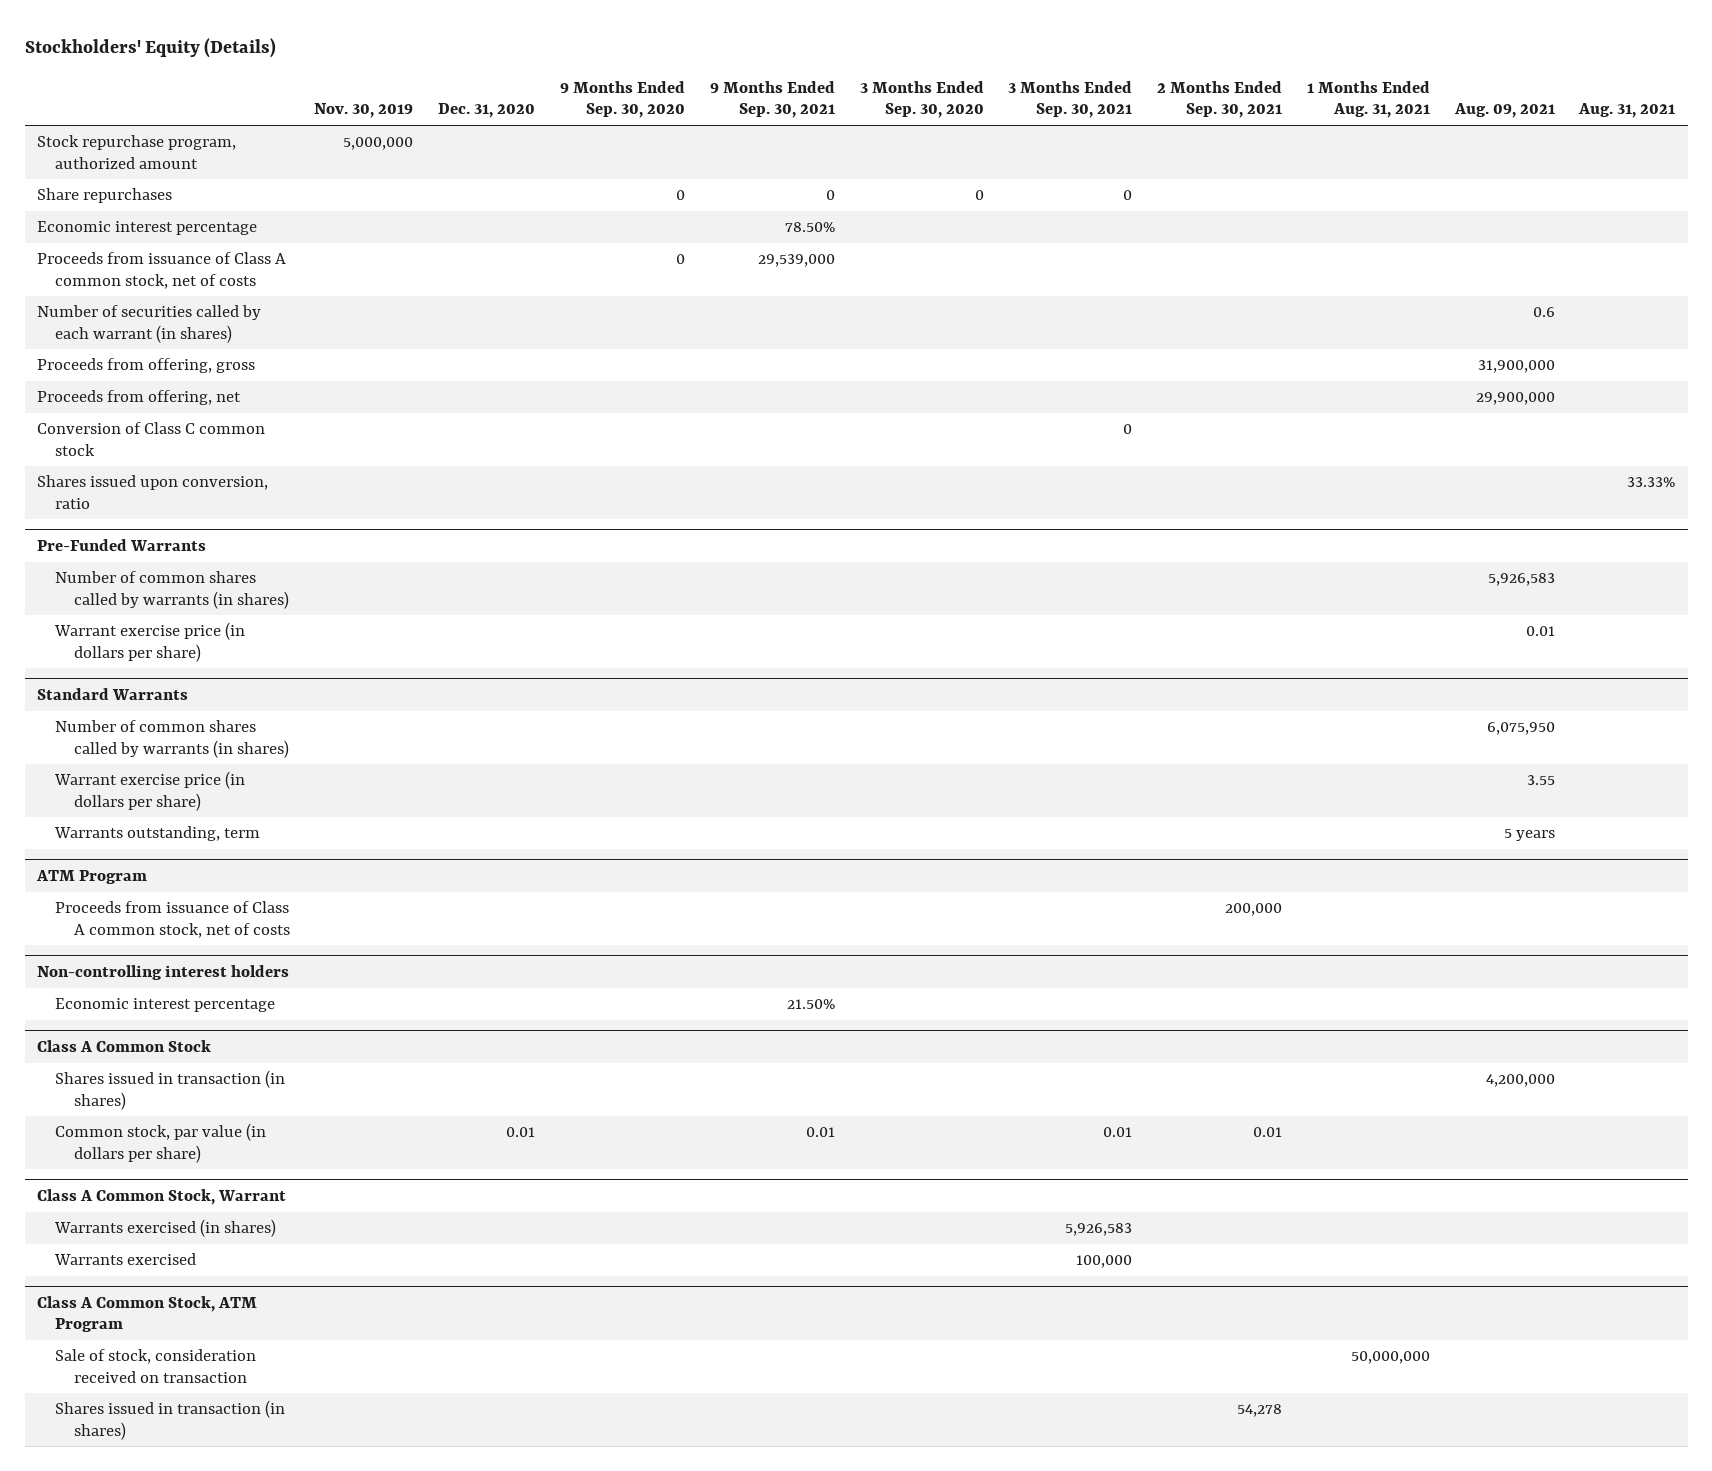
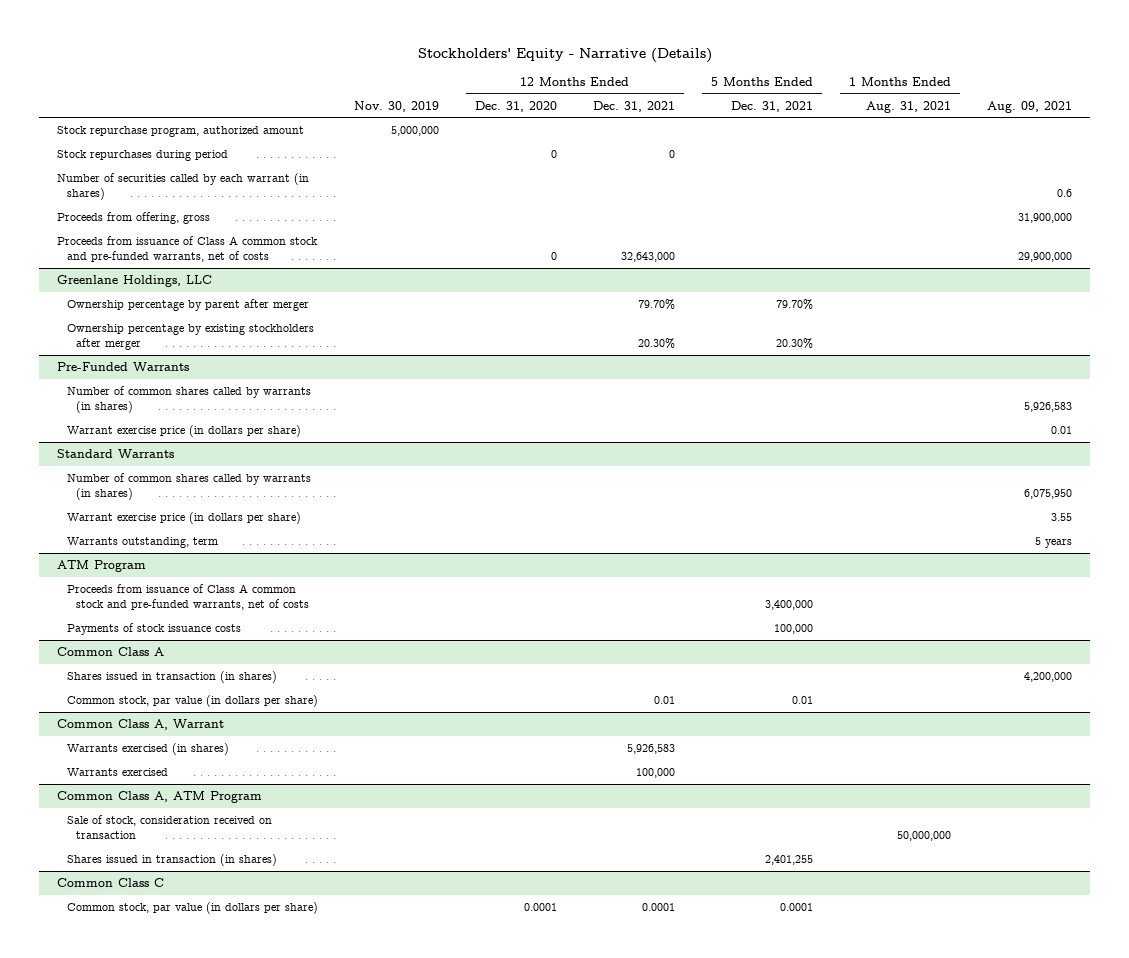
- Stockholders' Equity (Details)
+ Stockholders' Equity - Narrative (Details)
- | Nov. 30, 2019 | Dec. 31, 2020 | 9 Months Ended Sep. 30, 2020 | 9 Months Ended Sep. 30, 2021 | 3 Months Ended Sep. 30, 2020 | 3 Months Ended Sep. 30, 2021 | 2 Months Ended Sep. 30, 2021 | 1 Months Ended Aug. 31, 2021 | Aug. 09, 2021 | Aug. 31, 2021
+ | Nov. 30, 2019 | 12 Months Ended Dec. 31, 2020 | 12 Months Ended Dec. 31, 2021 | 5 Months Ended Dec. 31, 2021 | 1 Months Ended Aug. 31, 2021 | Aug. 09, 2021
- Share repurchases | | | 0 | 0 | 0 | 0 | | | |
- Economic interest percentage | | | | 78.50% | | | | | |
- Proceeds from issuance of Class A common stock, net of costs | | | 0 | 29,539,000 | | | | | |
+ Stock repurchases during period | | 0 | 0 | | |
- Proceeds from offering, net | | | | | | | | | 29,900,000 |
- Conversion of Class C common stock | | | | | | 0 | | | |
- Shares issued upon conversion, ratio | | | | | | | | | | 33.33%
+ Proceeds from issuance of Class A common stock and pre-funded warrants, net of costs | | 0 | 32,643,000 | | | 29,900,000
+ Greenlane Holdings, LLC
+ Ownership percentage by parent after merger | | | 79.70% | 79.70% | |
+ Ownership percentage by existing stockholders after merger | | | 20.30% | 20.30% | |
@ ATM Program
- Proceeds from issuance of Class A common stock, net of costs | | | | | | | 200,000 | | |
- Non-controlling interest holders
- Economic interest percentage | | | | 21.50% | | | | | |
- Class A Common Stock
@ ATM Program
+ Proceeds from issuance of Class A common stock and pre-funded warrants, net of costs | | | | 3,400,000 | |
+ Payments of stock issuance costs | | | | 100,000 | |
+ Common Class A
- Class A Common Stock, Warrant
+ Common Class A, Warrant
- Class A Common Stock, ATM Program
+ Common Class A, ATM Program
+ Common Class C
+ Common stock, par value (in dollars per share) | | 0.0001 | 0.0001 | 0.0001 | |

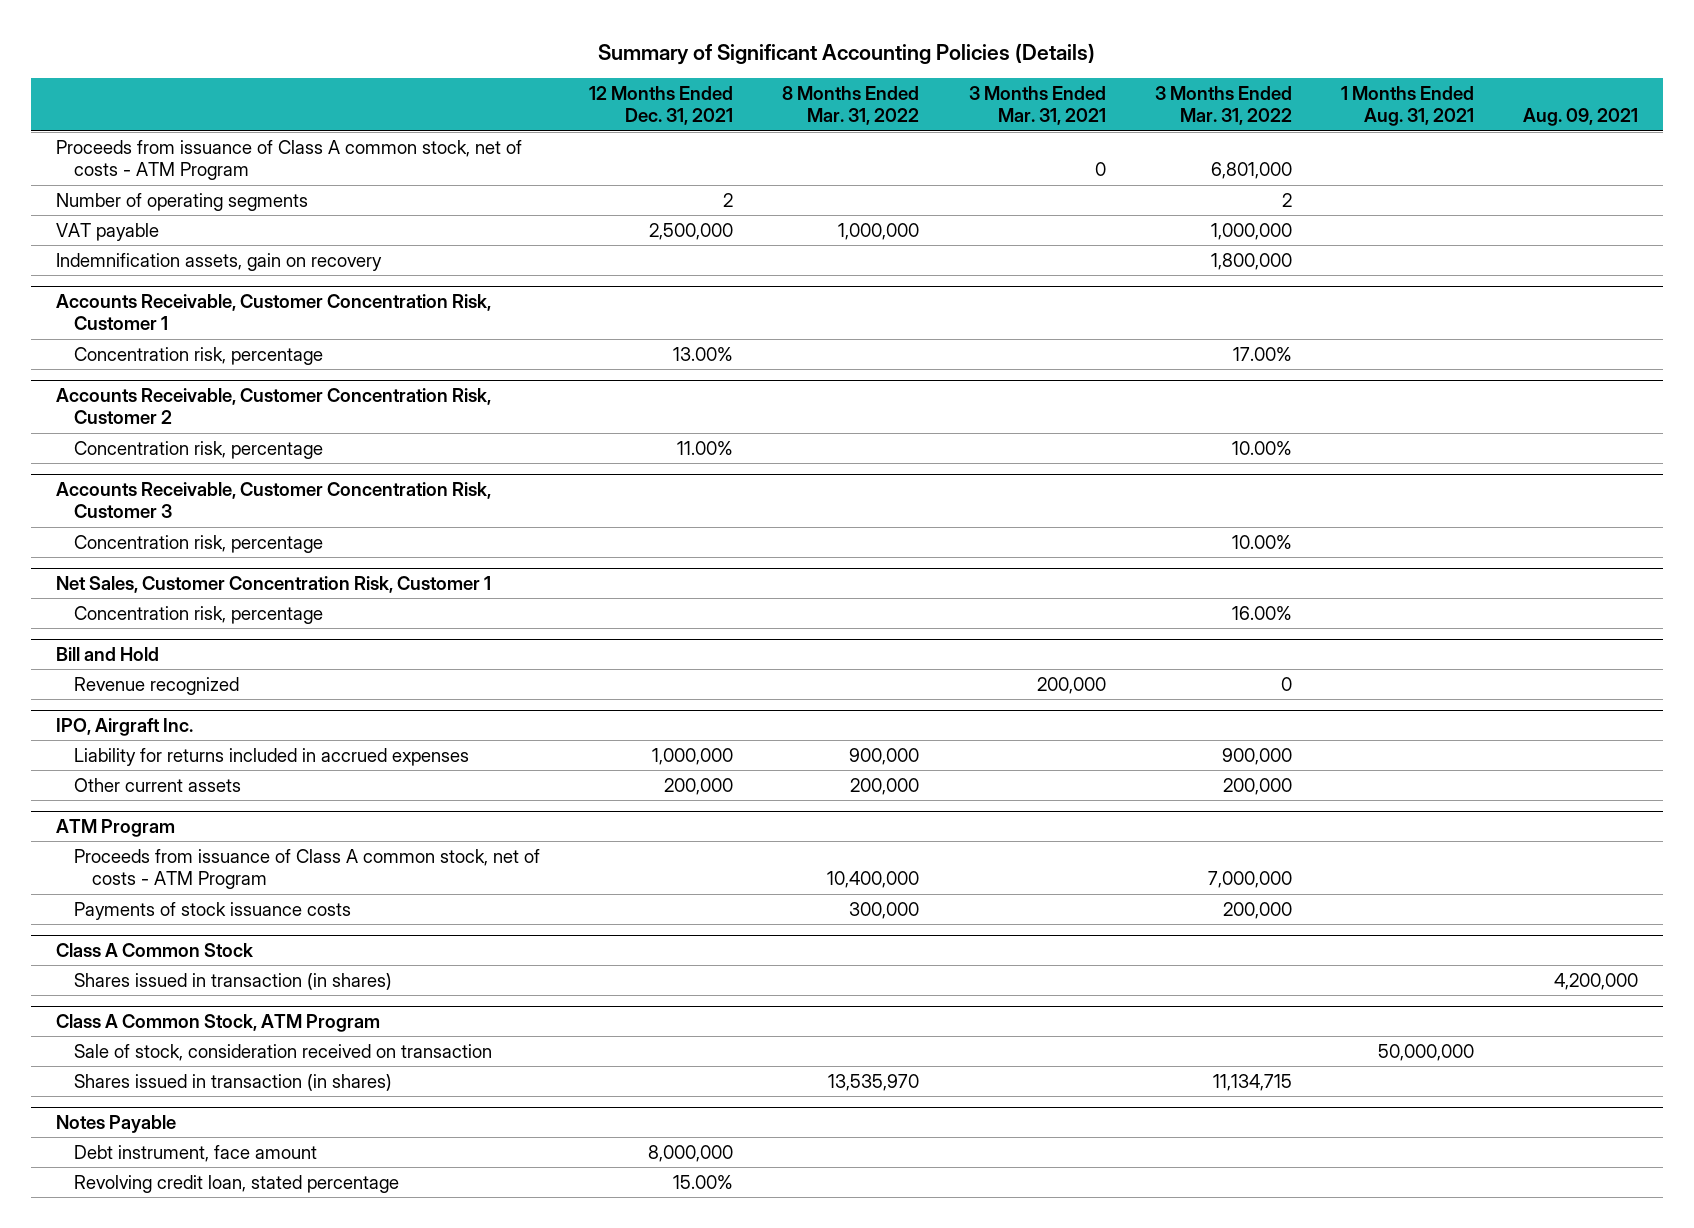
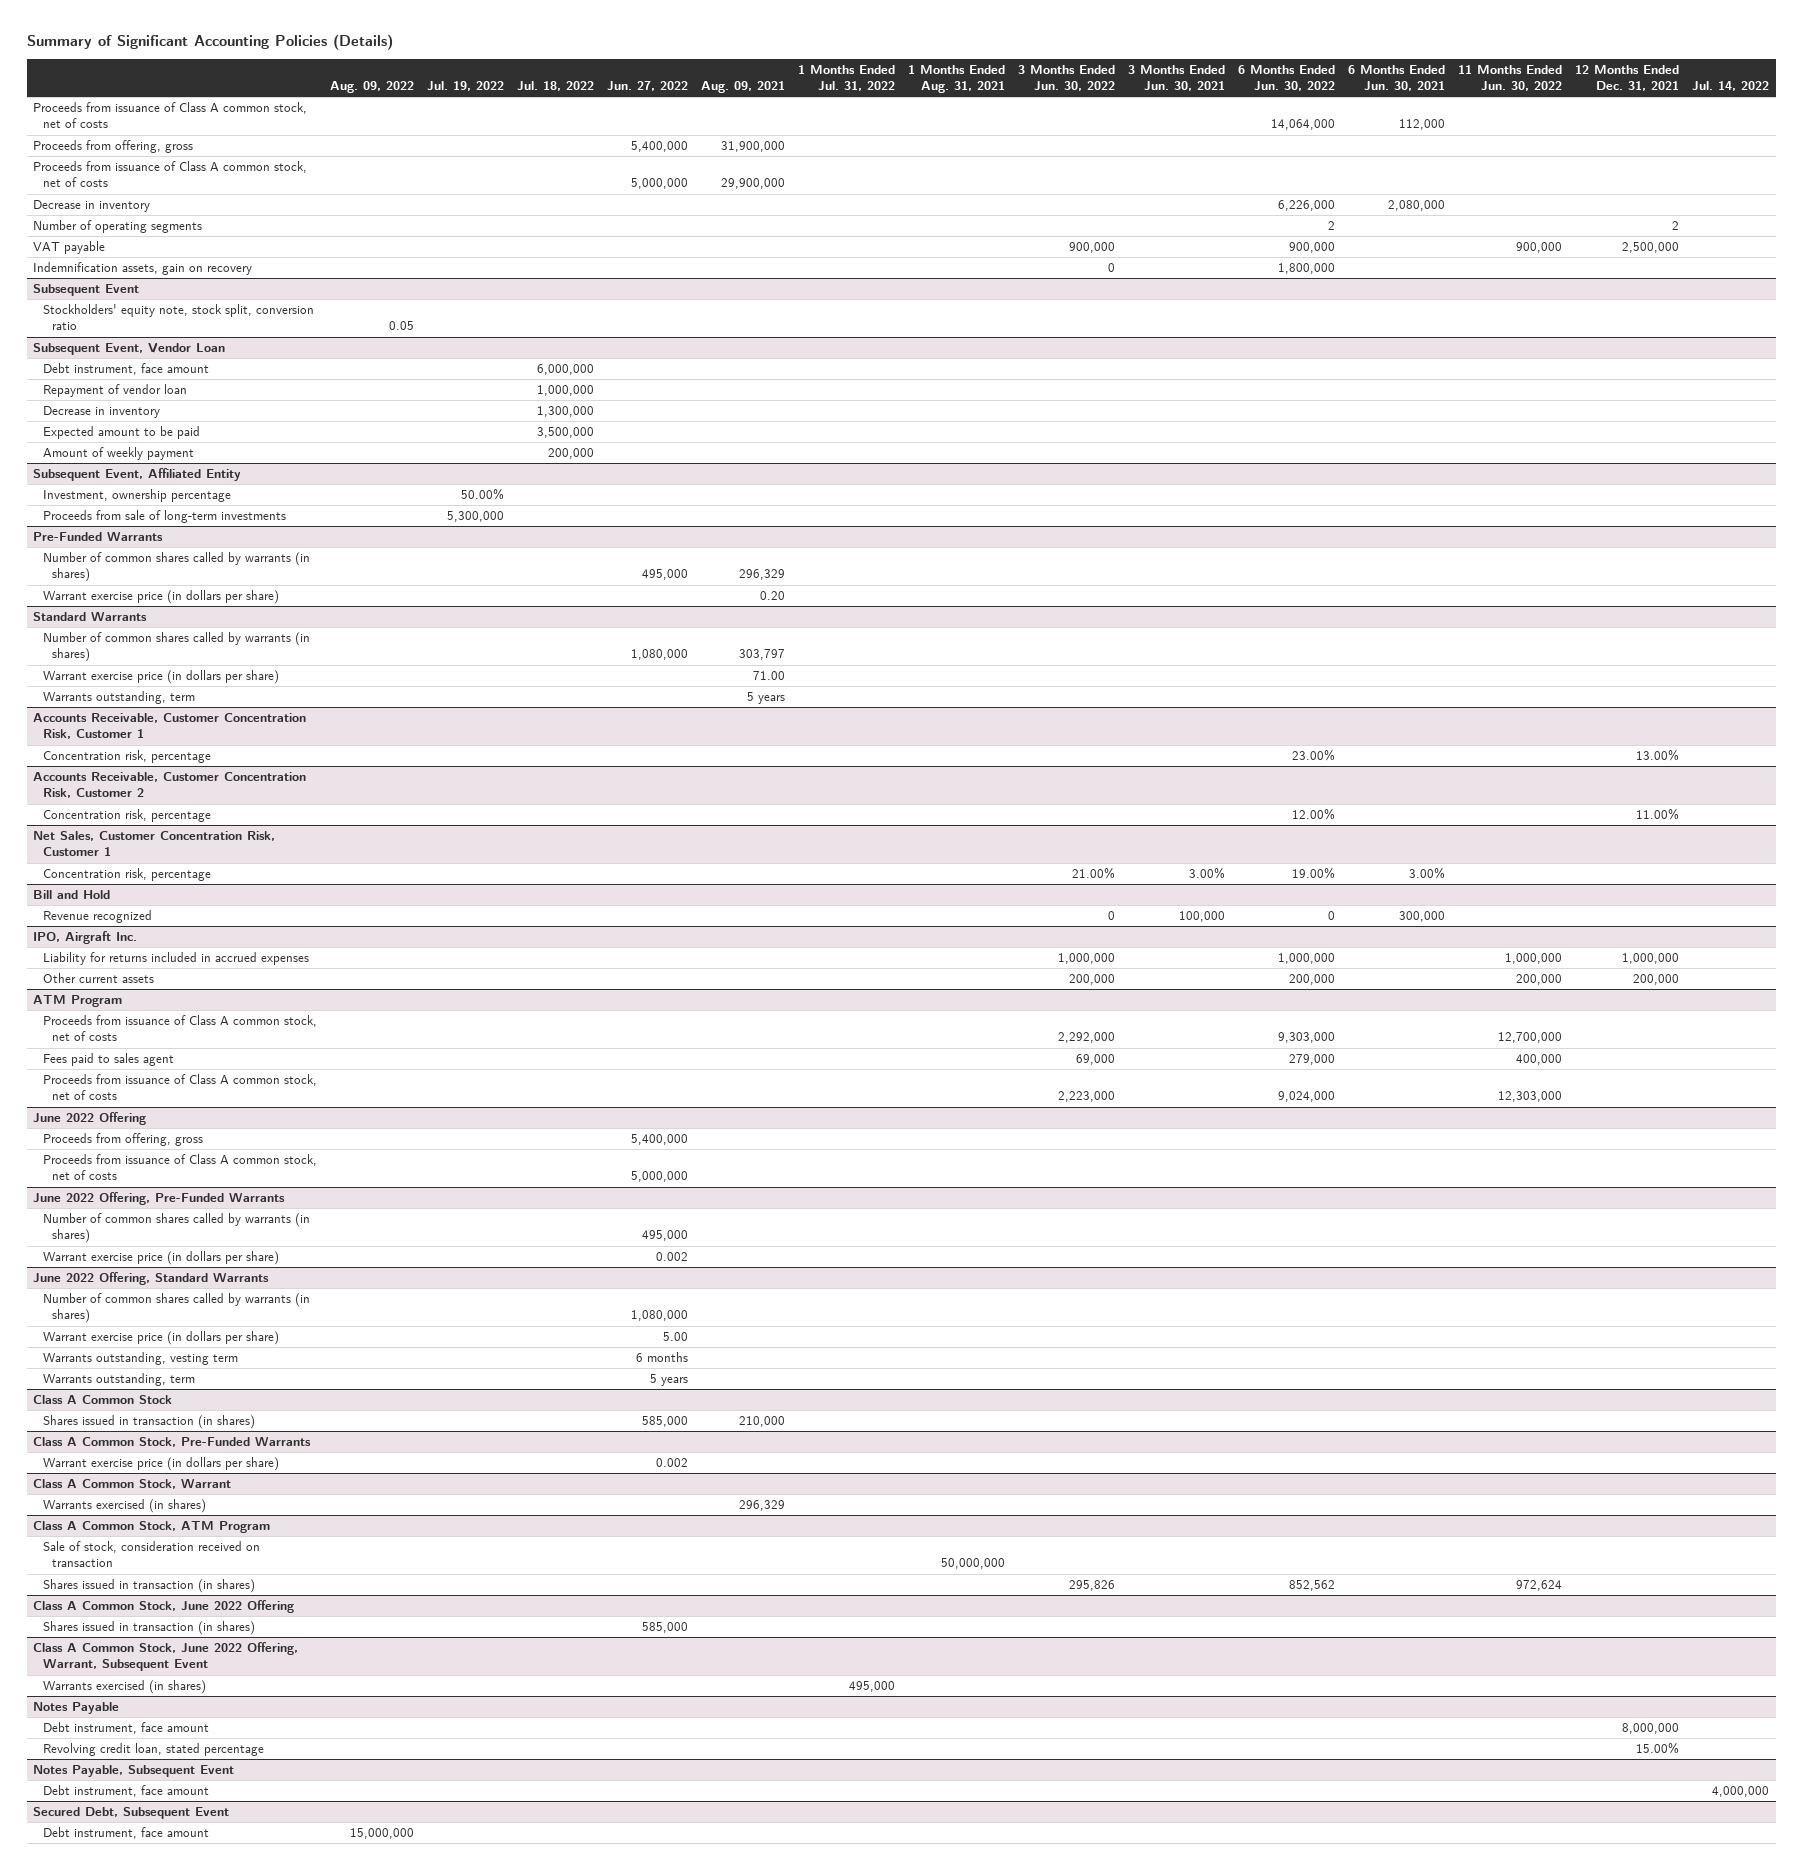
- | 12 Months Ended Dec. 31, 2021 | 8 Months Ended Mar. 31, 2022 | 3 Months Ended Mar. 31, 2021 | 3 Months Ended Mar. 31, 2022 | 1 Months Ended Aug. 31, 2021 | Aug. 09, 2021
+ | Aug. 09, 2022 | Jul. 19, 2022 | Jul. 18, 2022 | Jun. 27, 2022 | Aug. 09, 2021 | 1 Months Ended Jul. 31, 2022 | 1 Months Ended Aug. 31, 2021 | 3 Months Ended Jun. 30, 2022 | 3 Months Ended Jun. 30, 2021 | 6 Months Ended Jun. 30, 2022 | 6 Months Ended Jun. 30, 2021 | 11 Months Ended Jun. 30, 2022 | 12 Months Ended Dec. 31, 2021 | Jul. 14, 2022
- Proceeds from issuance of Class A common stock, net of costs - ATM Program | | | 0 | 6,801,000 | |
+ Proceeds from issuance of Class A common stock, net of costs | | | | | | | | | | 14,064,000 | 112,000 | | |
+ Proceeds from offering, gross | | | | 5,400,000 | 31,900,000 | | | | | | | | |
+ Proceeds from issuance of Class A common stock, net of costs | | | | 5,000,000 | 29,900,000 | | | | | | | | |
+ Decrease in inventory | | | | | | | | | | 6,226,000 | 2,080,000 | | |
+ Subsequent Event
+ Stockholders' equity note, stock split, conversion ratio | 0.05 | | | | | | | | | | | | |
+ Subsequent Event, Vendor Loan
+ Debt instrument, face amount | | | 6,000,000 | | | | | | | | | | |
+ Repayment of vendor loan | | | 1,000,000 | | | | | | | | | | |
+ Decrease in inventory | | | 1,300,000 | | | | | | | | | | |
+ Expected amount to be paid | | | 3,500,000 | | | | | | | | | | |
+ Amount of weekly payment | | | 200,000 | | | | | | | | | | |
+ Subsequent Event, Affiliated Entity
+ Investment, ownership percentage | | 50.00% | | | | | | | | | | | |
+ Proceeds from sale of long-term investments | | 5,300,000 | | | | | | | | | | | |
+ Pre-Funded Warrants
+ Number of common shares called by warrants (in shares) | | | | 495,000 | 296,329 | | | | | | | | |
+ Warrant exercise price (in dollars per share) | | | | | 0.20 | | | | | | | | |
+ Standard Warrants
+ Number of common shares called by warrants (in shares) | | | | 1,080,000 | 303,797 | | | | | | | | |
+ Warrant exercise price (in dollars per share) | | | | | 71.00 | | | | | | | | |
+ Warrants outstanding, term | | | | | 5 years | | | | | | | | |
- Accounts Receivable, Customer Concentration Risk, Customer 3
- Concentration risk, percentage | | | | 10.00% | |
@ ATM Program
- Proceeds from issuance of Class A common stock, net of costs - ATM Program | | 10,400,000 | | 7,000,000 | |
- Payments of stock issuance costs | | 300,000 | | 200,000 | |
+ Proceeds from issuance of Class A common stock, net of costs | | | | | | | | 2,292,000 | | 9,303,000 | | 12,700,000 | |
+ Fees paid to sales agent | | | | | | | | 69,000 | | 279,000 | | 400,000 | |
+ Proceeds from issuance of Class A common stock, net of costs | | | | | | | | 2,223,000 | | 9,024,000 | | 12,303,000 | |
+ June 2022 Offering
+ Proceeds from offering, gross | | | | 5,400,000 | | | | | | | | | |
+ Proceeds from issuance of Class A common stock, net of costs | | | | 5,000,000 | | | | | | | | | |
+ June 2022 Offering, Pre-Funded Warrants
+ Number of common shares called by warrants (in shares) | | | | 495,000 | | | | | | | | | |
+ Warrant exercise price (in dollars per share) | | | | 0.002 | | | | | | | | | |
+ June 2022 Offering, Standard Warrants
+ Number of common shares called by warrants (in shares) | | | | 1,080,000 | | | | | | | | | |
+ Warrant exercise price (in dollars per share) | | | | 5.00 | | | | | | | | | |
+ Warrants outstanding, vesting term | | | | 6 months | | | | | | | | | |
+ Warrants outstanding, term | | | | 5 years | | | | | | | | | |
@ Class A Common Stock
- Shares issued in transaction (in shares) | | | | | | 4,200,000
+ Shares issued in transaction (in shares) | | | | 585,000 | 210,000 | | | | | | | | |
+ Class A Common Stock, Pre-Funded Warrants
+ Warrant exercise price (in dollars per share) | | | | 0.002 | | | | | | | | | |
+ Class A Common Stock, Warrant
+ Warrants exercised (in shares) | | | | | 296,329 | | | | | | | | |
+ Class A Common Stock, June 2022 Offering
+ Shares issued in transaction (in shares) | | | | 585,000 | | | | | | | | | |
+ Class A Common Stock, June 2022 Offering, Warrant, Subsequent Event
+ Warrants exercised (in shares) | | | | | | 495,000 | | | | | | | |
+ Notes Payable, Subsequent Event
+ Debt instrument, face amount | | | | | | | | | | | | | | 4,000,000
+ Secured Debt, Subsequent Event
+ Debt instrument, face amount | 15,000,000 | | | | | | | | | | | | |

